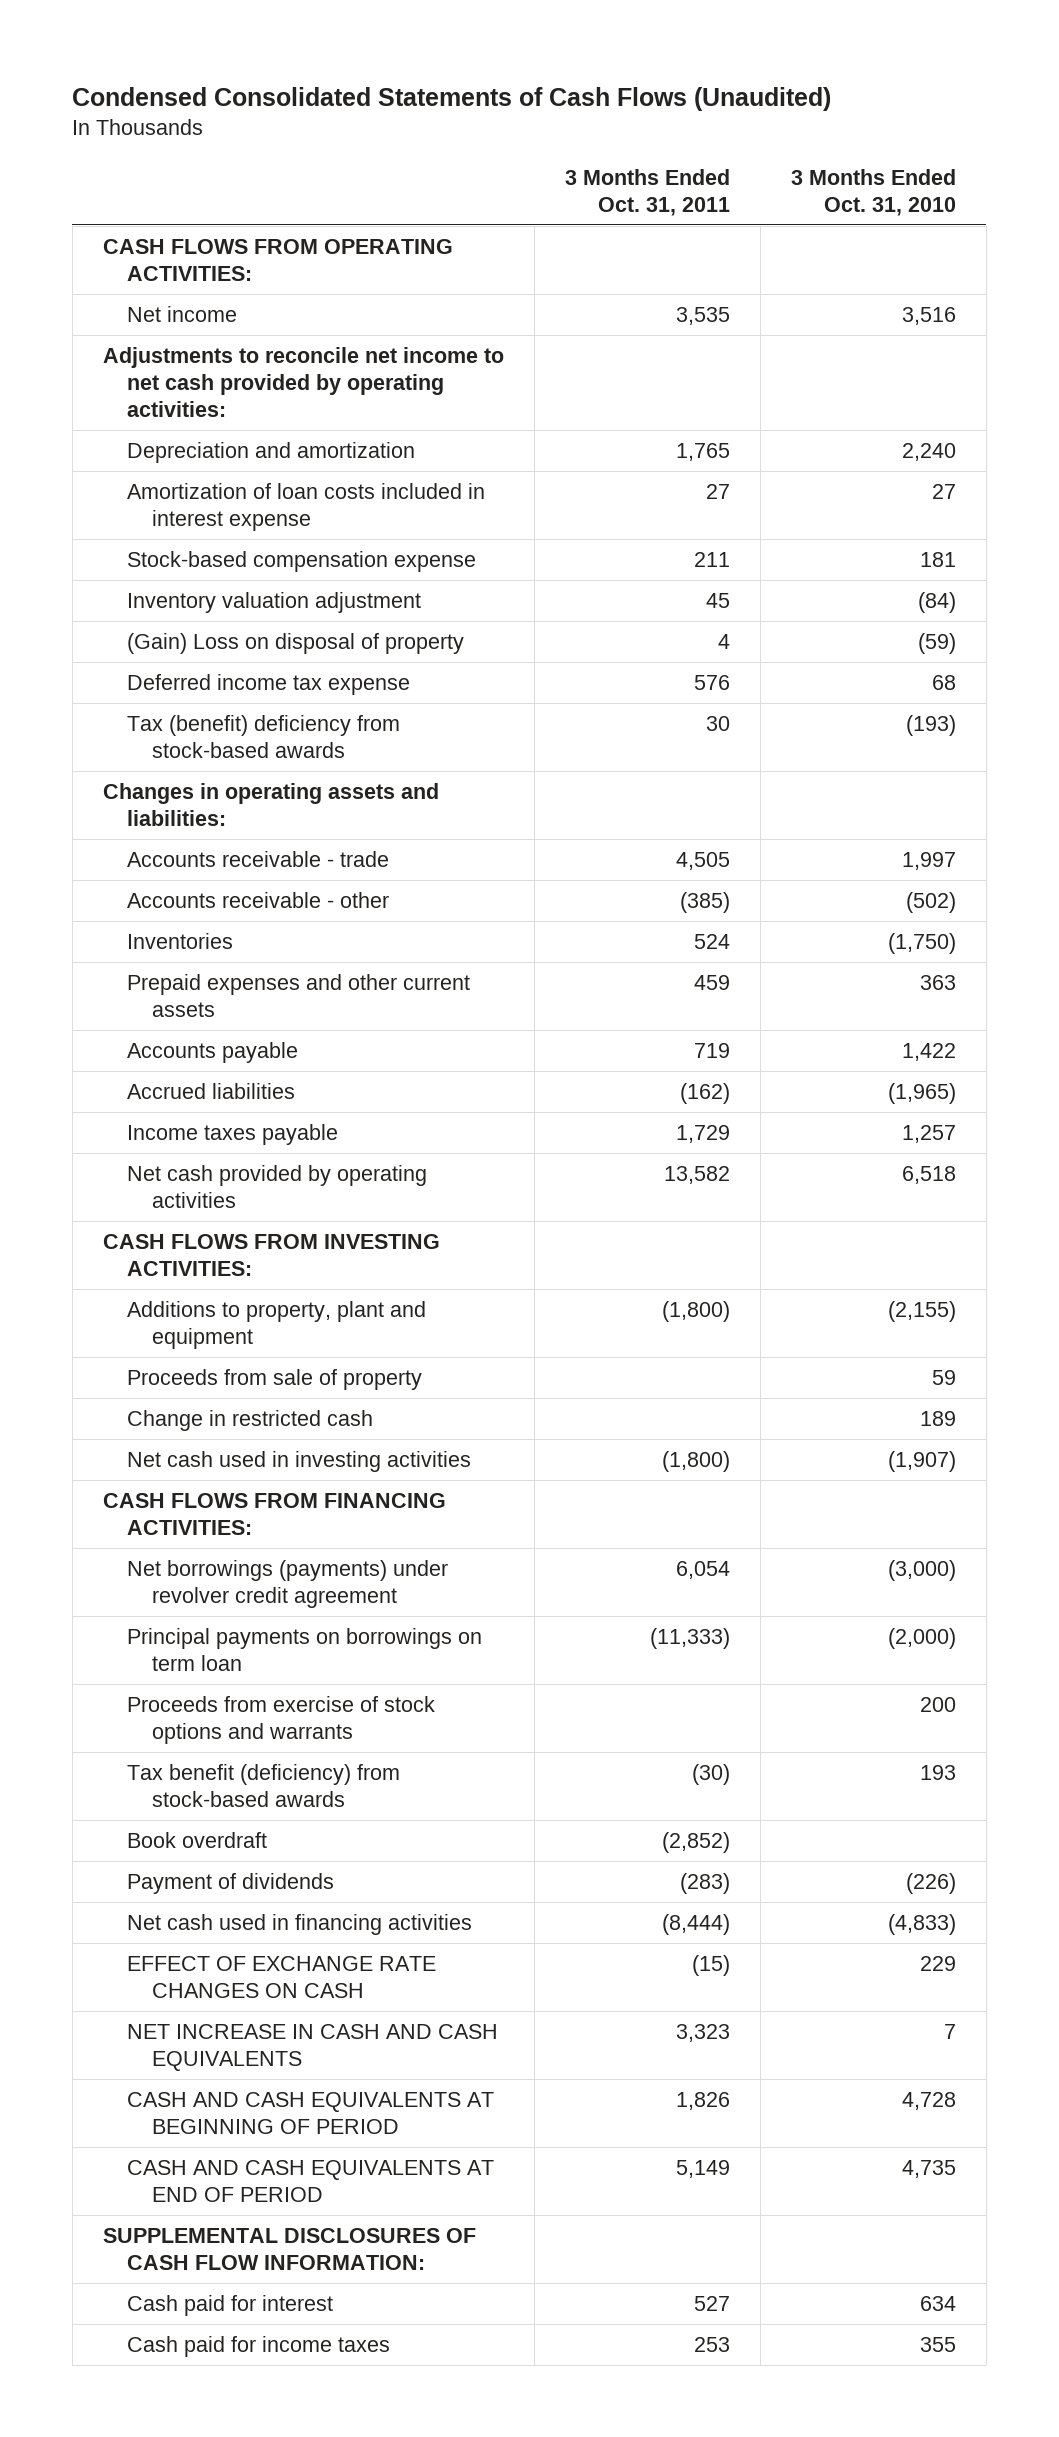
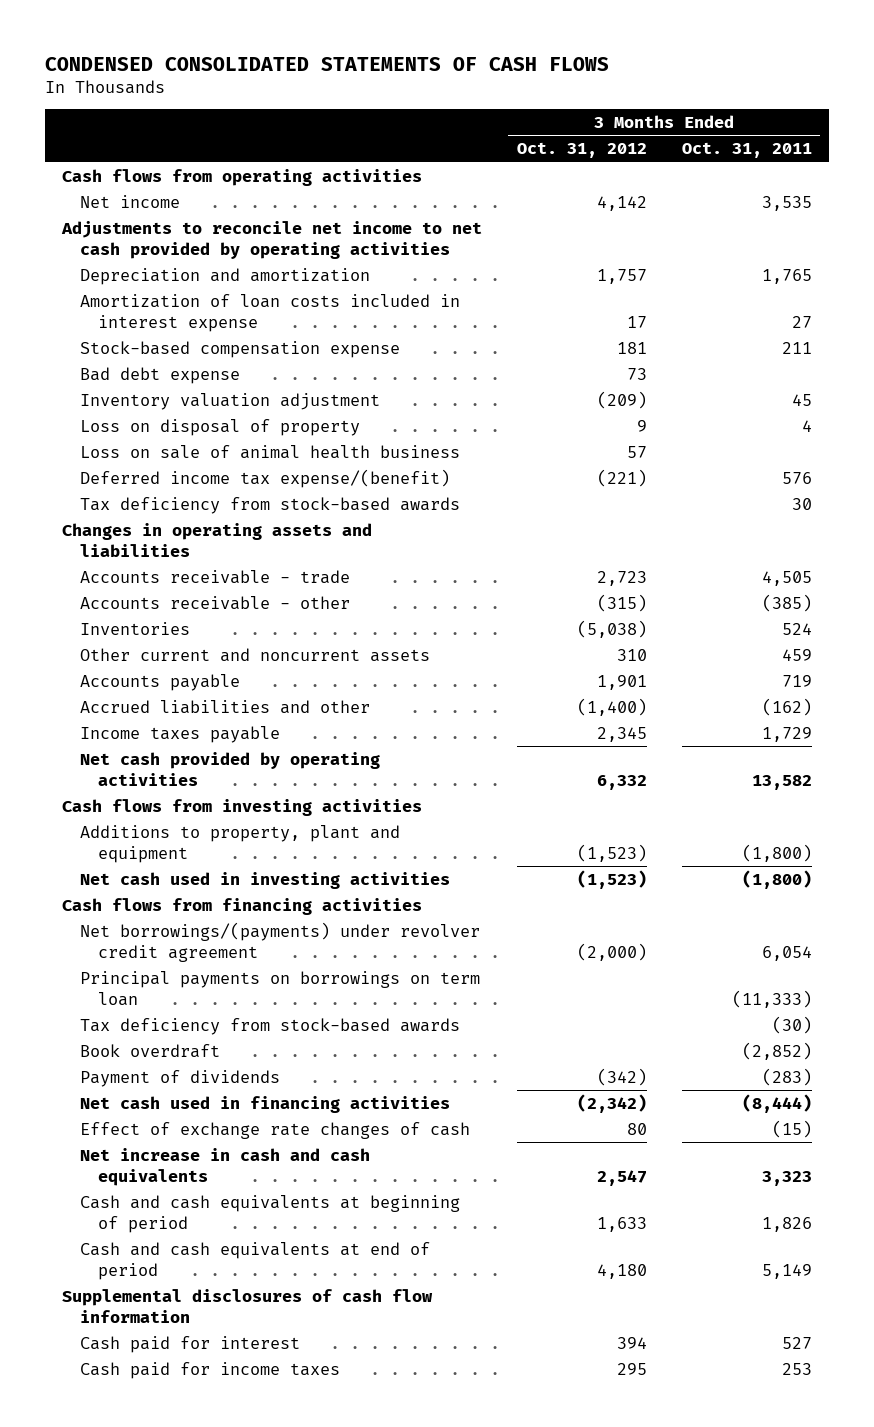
- Condensed Consolidated Statements of Cash Flows (Unaudited)
+ CONDENSED CONSOLIDATED STATEMENTS OF CASH FLOWS
- | 3 Months Ended Oct. 31, 2011 | 3 Months Ended Oct. 31, 2010
+ | 3 Months Ended Oct. 31, 2012 | 3 Months Ended Oct. 31, 2011
- CASH FLOWS FROM OPERATING ACTIVITIES:
+ Cash flows from operating activities
- Adjustments to reconcile net income to net cash provided by operating activities:
+ Adjustments to reconcile net income to net cash provided by operating activities
+ Bad debt expense | 73 |
- (Gain) Loss on disposal of property | 4 | (59)
- Deferred income tax expense | 576 | 68
- Tax (benefit) deficiency from stock-based awards | 30 | (193)
- Changes in operating assets and liabilities:
+ Loss on disposal of property | 9 | 4
+ Loss on sale of animal health business | 57 |
+ Deferred income tax expense/(benefit) | (221) | 576
+ Tax deficiency from stock-based awards | | 30
+ Changes in operating assets and liabilities
- Prepaid expenses and other current assets | 459 | 363
+ Other current and noncurrent assets | 310 | 459
- Accrued liabilities | (162) | (1,965)
+ Accrued liabilities and other | (1,400) | (162)
- CASH FLOWS FROM INVESTING ACTIVITIES:
+ Cash flows from investing activities
- Proceeds from sale of property | | 59
- Change in restricted cash | | 189
- CASH FLOWS FROM FINANCING ACTIVITIES:
- Net borrowings (payments) under revolver credit agreement | 6,054 | (3,000)
+ Cash flows from financing activities
+ Net borrowings/(payments) under revolver credit agreement | (2,000) | 6,054
- Proceeds from exercise of stock options and warrants | | 200
- Tax benefit (deficiency) from stock-based awards | (30) | 193
+ Tax deficiency from stock-based awards | | (30)
- EFFECT OF EXCHANGE RATE CHANGES ON CASH | (15) | 229
- NET INCREASE IN CASH AND CASH EQUIVALENTS | 3,323 | 7
- CASH AND CASH EQUIVALENTS AT BEGINNING OF PERIOD | 1,826 | 4,728
- CASH AND CASH EQUIVALENTS AT END OF PERIOD | 5,149 | 4,735
- SUPPLEMENTAL DISCLOSURES OF CASH FLOW INFORMATION:
+ Effect of exchange rate changes of cash | 80 | (15)
+ Net increase in cash and cash equivalents | 2,547 | 3,323
+ Cash and cash equivalents at beginning of period | 1,633 | 1,826
+ Cash and cash equivalents at end of period | 4,180 | 5,149
+ Supplemental disclosures of cash flow information

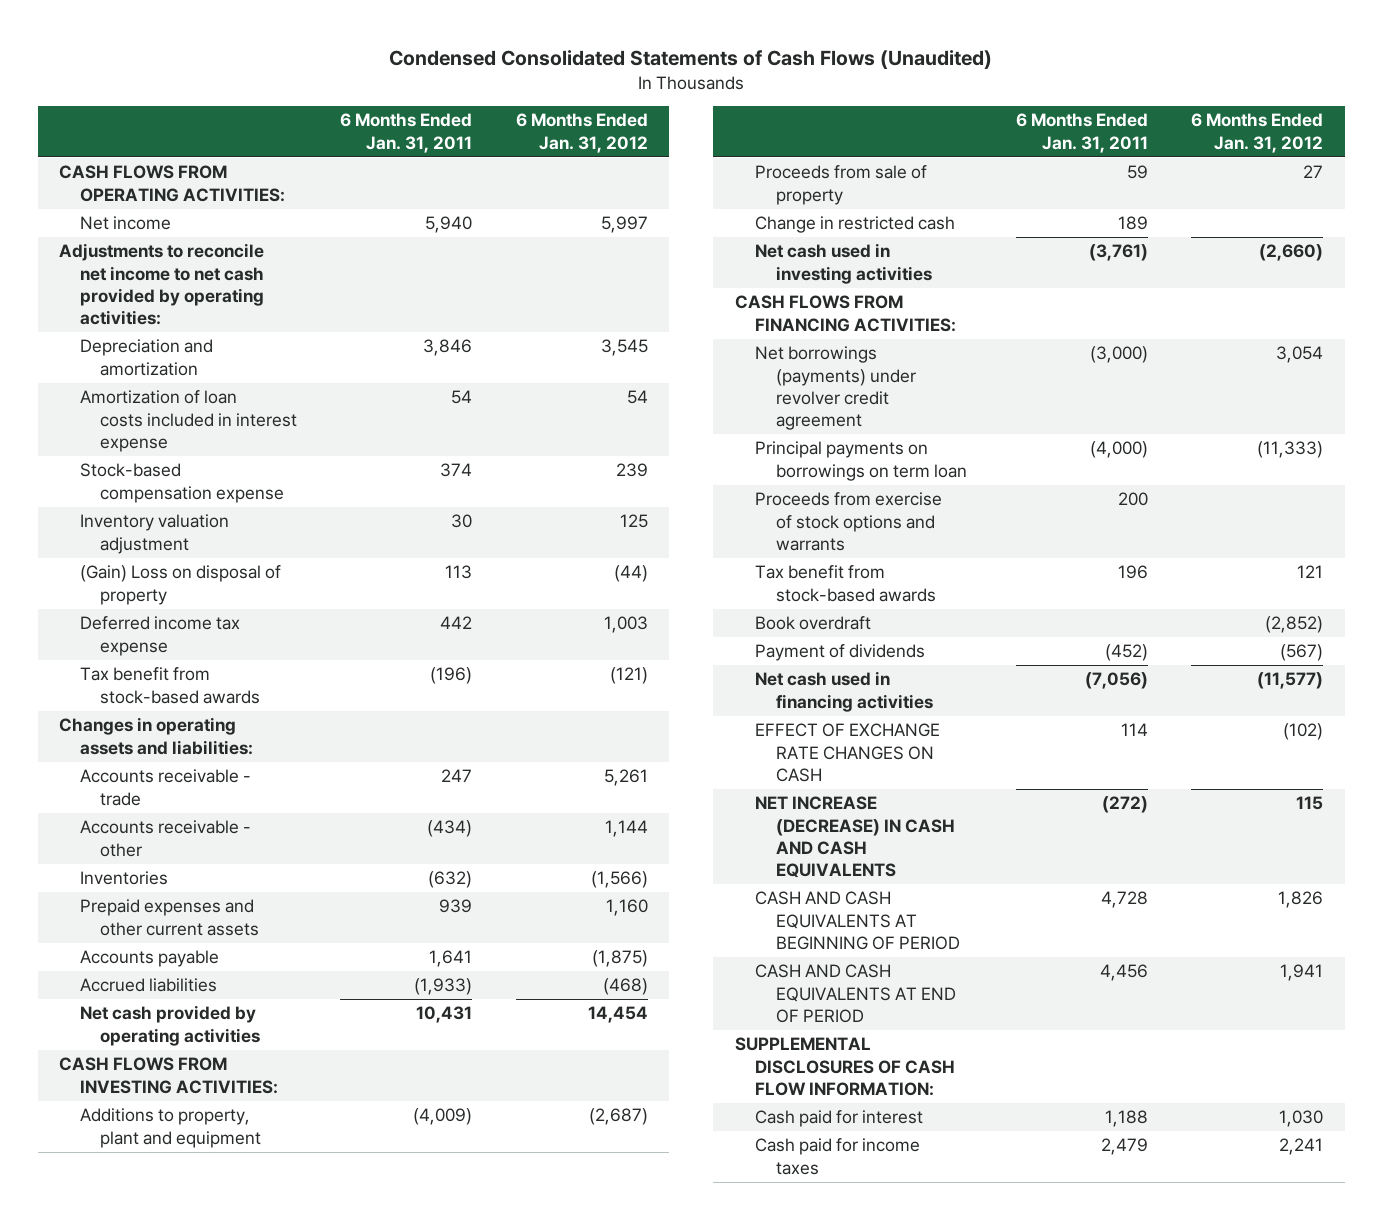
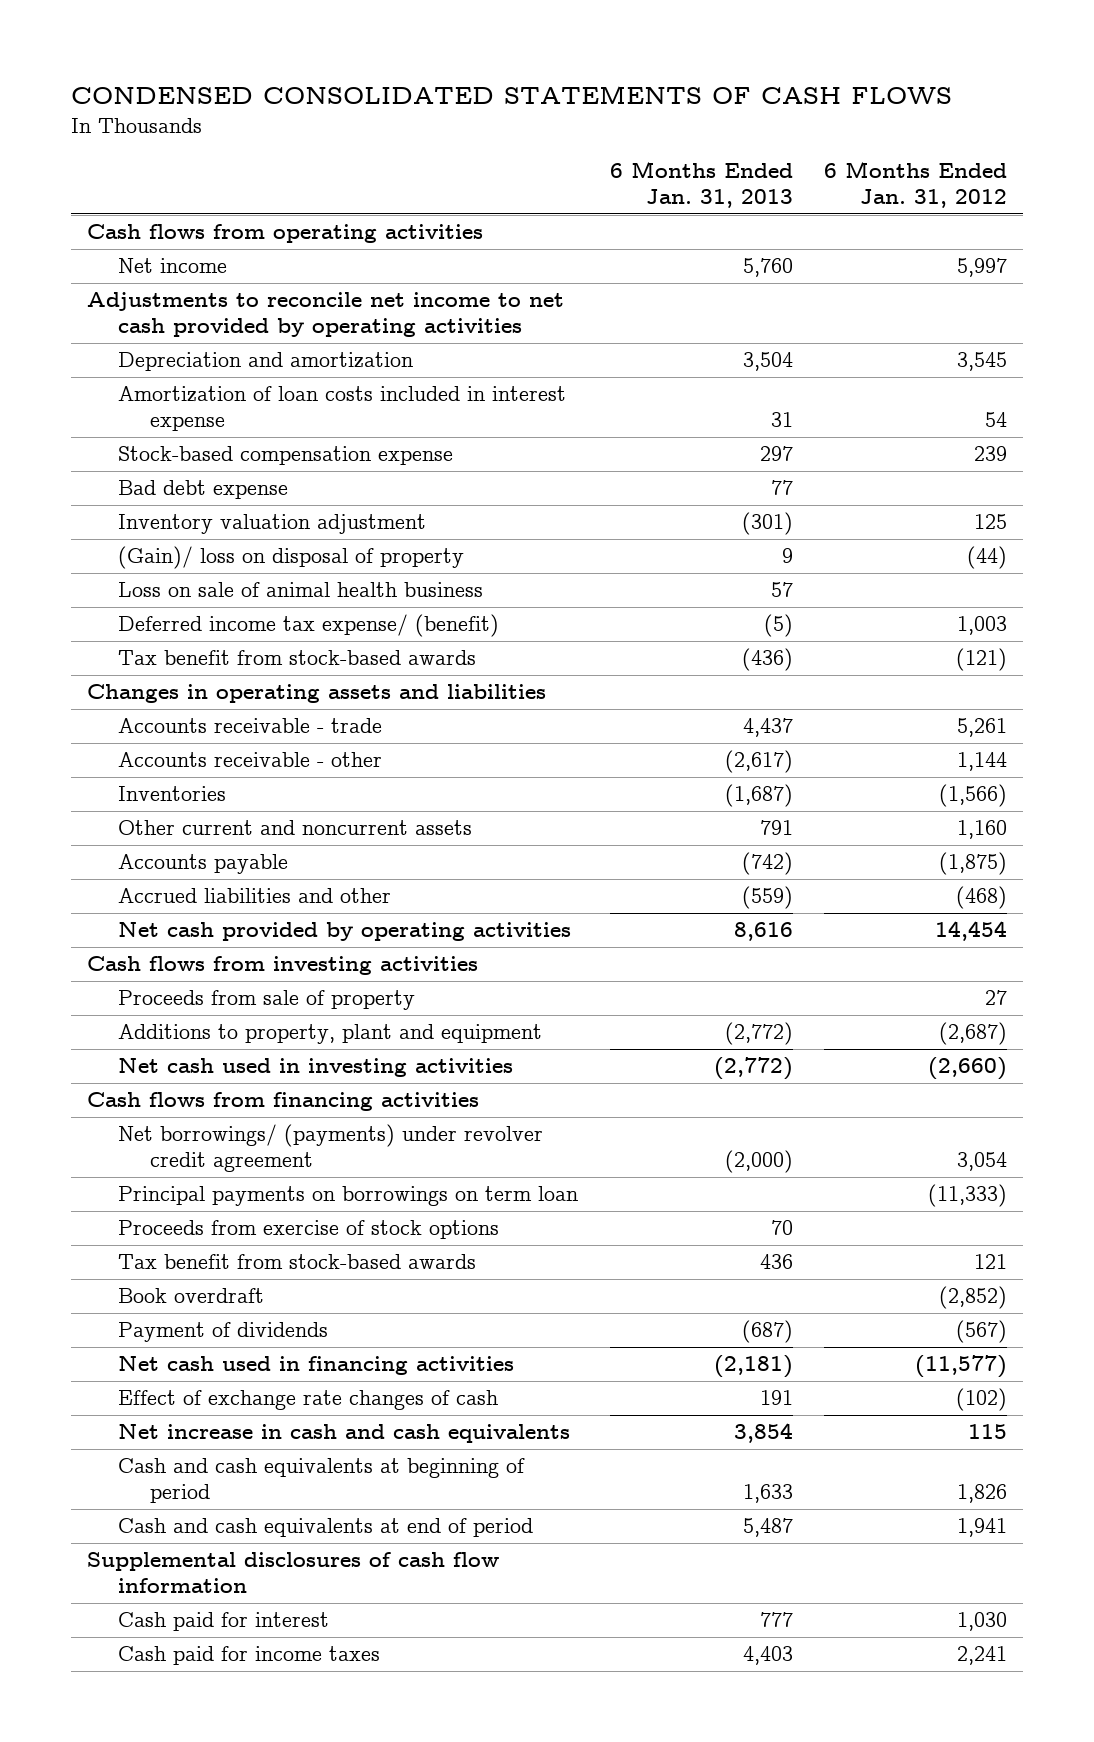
- Condensed Consolidated Statements of Cash Flows (Unaudited)
+ CONDENSED CONSOLIDATED STATEMENTS OF CASH FLOWS
- | 6 Months Ended Jan. 31, 2011 | 6 Months Ended Jan. 31, 2012
+ | 6 Months Ended Jan. 31, 2013 | 6 Months Ended Jan. 31, 2012
- CASH FLOWS FROM OPERATING ACTIVITIES:
+ Cash flows from operating activities
- Adjustments to reconcile net income to net cash provided by operating activities:
+ Adjustments to reconcile net income to net cash provided by operating activities
+ Bad debt expense | 77 |
- (Gain) Loss on disposal of property | 113 | (44)
- Deferred income tax expense | 442 | 1,003
+ (Gain)/ loss on disposal of property | 9 | (44)
+ Loss on sale of animal health business | 57 |
+ Deferred income tax expense/ (benefit) | (5) | 1,003
- Changes in operating assets and liabilities:
+ Changes in operating assets and liabilities
- Prepaid expenses and other current assets | 939 | 1,160
+ Other current and noncurrent assets | 791 | 1,160
- Accrued liabilities | (1,933) | (468)
+ Accrued liabilities and other | (559) | (468)
- CASH FLOWS FROM INVESTING ACTIVITIES:
+ Cash flows from investing activities
- Change in restricted cash | 189 |
moved down: Additions to property, plant and equipment | (2,772) | (2,687)
- CASH FLOWS FROM FINANCING ACTIVITIES:
- Net borrowings (payments) under revolver credit agreement | (3,000) | 3,054
+ Cash flows from financing activities
+ Net borrowings/ (payments) under revolver credit agreement | (2,000) | 3,054
- Proceeds from exercise of stock options and warrants | 200 |
+ Proceeds from exercise of stock options | 70 |
- EFFECT OF EXCHANGE RATE CHANGES ON CASH | 114 | (102)
- NET INCREASE (DECREASE) IN CASH AND CASH EQUIVALENTS | (272) | 115
- CASH AND CASH EQUIVALENTS AT BEGINNING OF PERIOD | 4,728 | 1,826
- CASH AND CASH EQUIVALENTS AT END OF PERIOD | 4,456 | 1,941
- SUPPLEMENTAL DISCLOSURES OF CASH FLOW INFORMATION:
+ Effect of exchange rate changes of cash | 191 | (102)
+ Net increase in cash and cash equivalents | 3,854 | 115
+ Cash and cash equivalents at beginning of period | 1,633 | 1,826
+ Cash and cash equivalents at end of period | 5,487 | 1,941
+ Supplemental disclosures of cash flow information

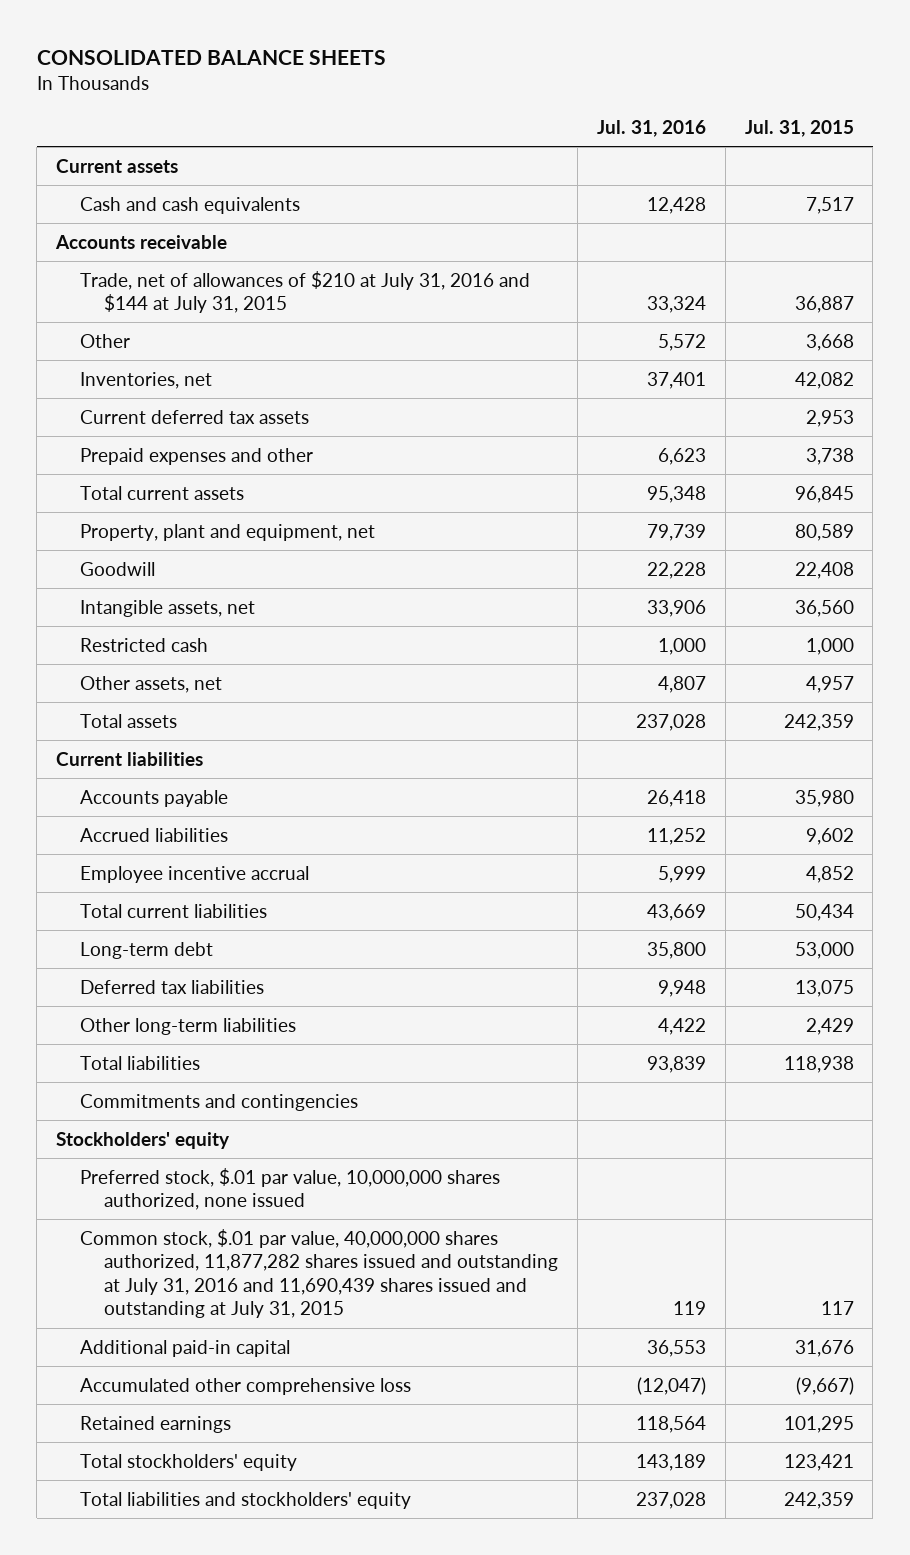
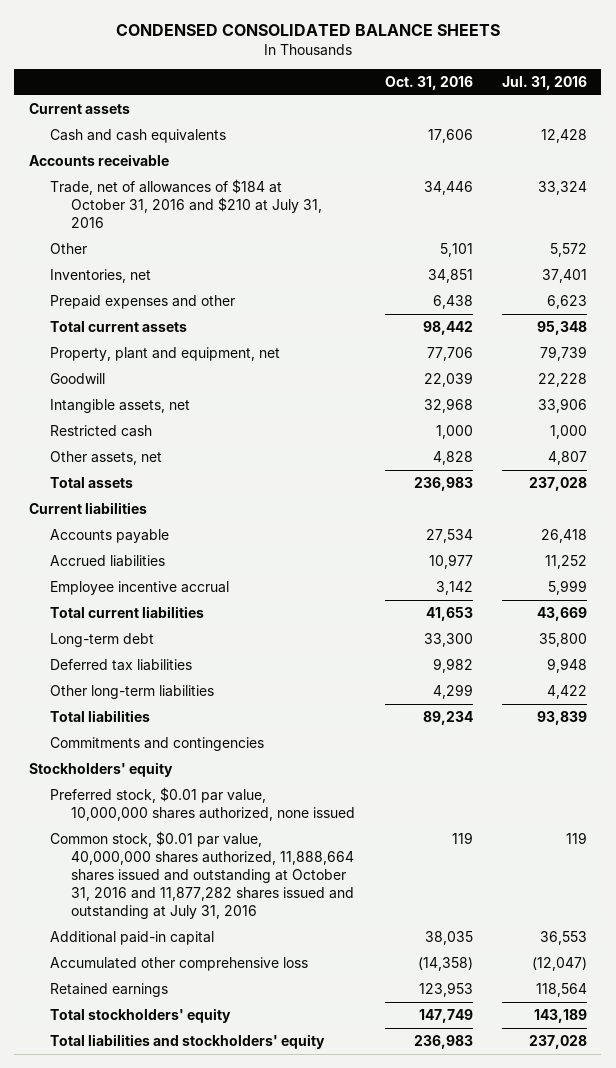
- CONSOLIDATED BALANCE SHEETS
+ CONDENSED CONSOLIDATED BALANCE SHEETS
- | Jul. 31, 2016 | Jul. 31, 2015
+ | Oct. 31, 2016 | Jul. 31, 2016
- Trade, net of allowances of $210 at July 31, 2016 and $144 at July 31, 2015 | 33,324 | 36,887
+ Trade, net of allowances of $184 at October 31, 2016 and $210 at July 31, 2016 | 34,446 | 33,324
- Current deferred tax assets | | 2,953
- Preferred stock, $.01 par value, 10,000,000 shares authorized, none issued
- Common stock, $.01 par value, 40,000,000 shares authorized, 11,877,282 shares issued and outstanding at July 31, 2016 and 11,690,439 shares issued and outstanding at July 31, 2015 | 119 | 117
+ Preferred stock, $0.01 par value, 10,000,000 shares authorized, none issued
+ Common stock, $0.01 par value, 40,000,000 shares authorized, 11,888,664 shares issued and outstanding at October 31, 2016 and 11,877,282 shares issued and outstanding at July 31, 2016 | 119 | 119

